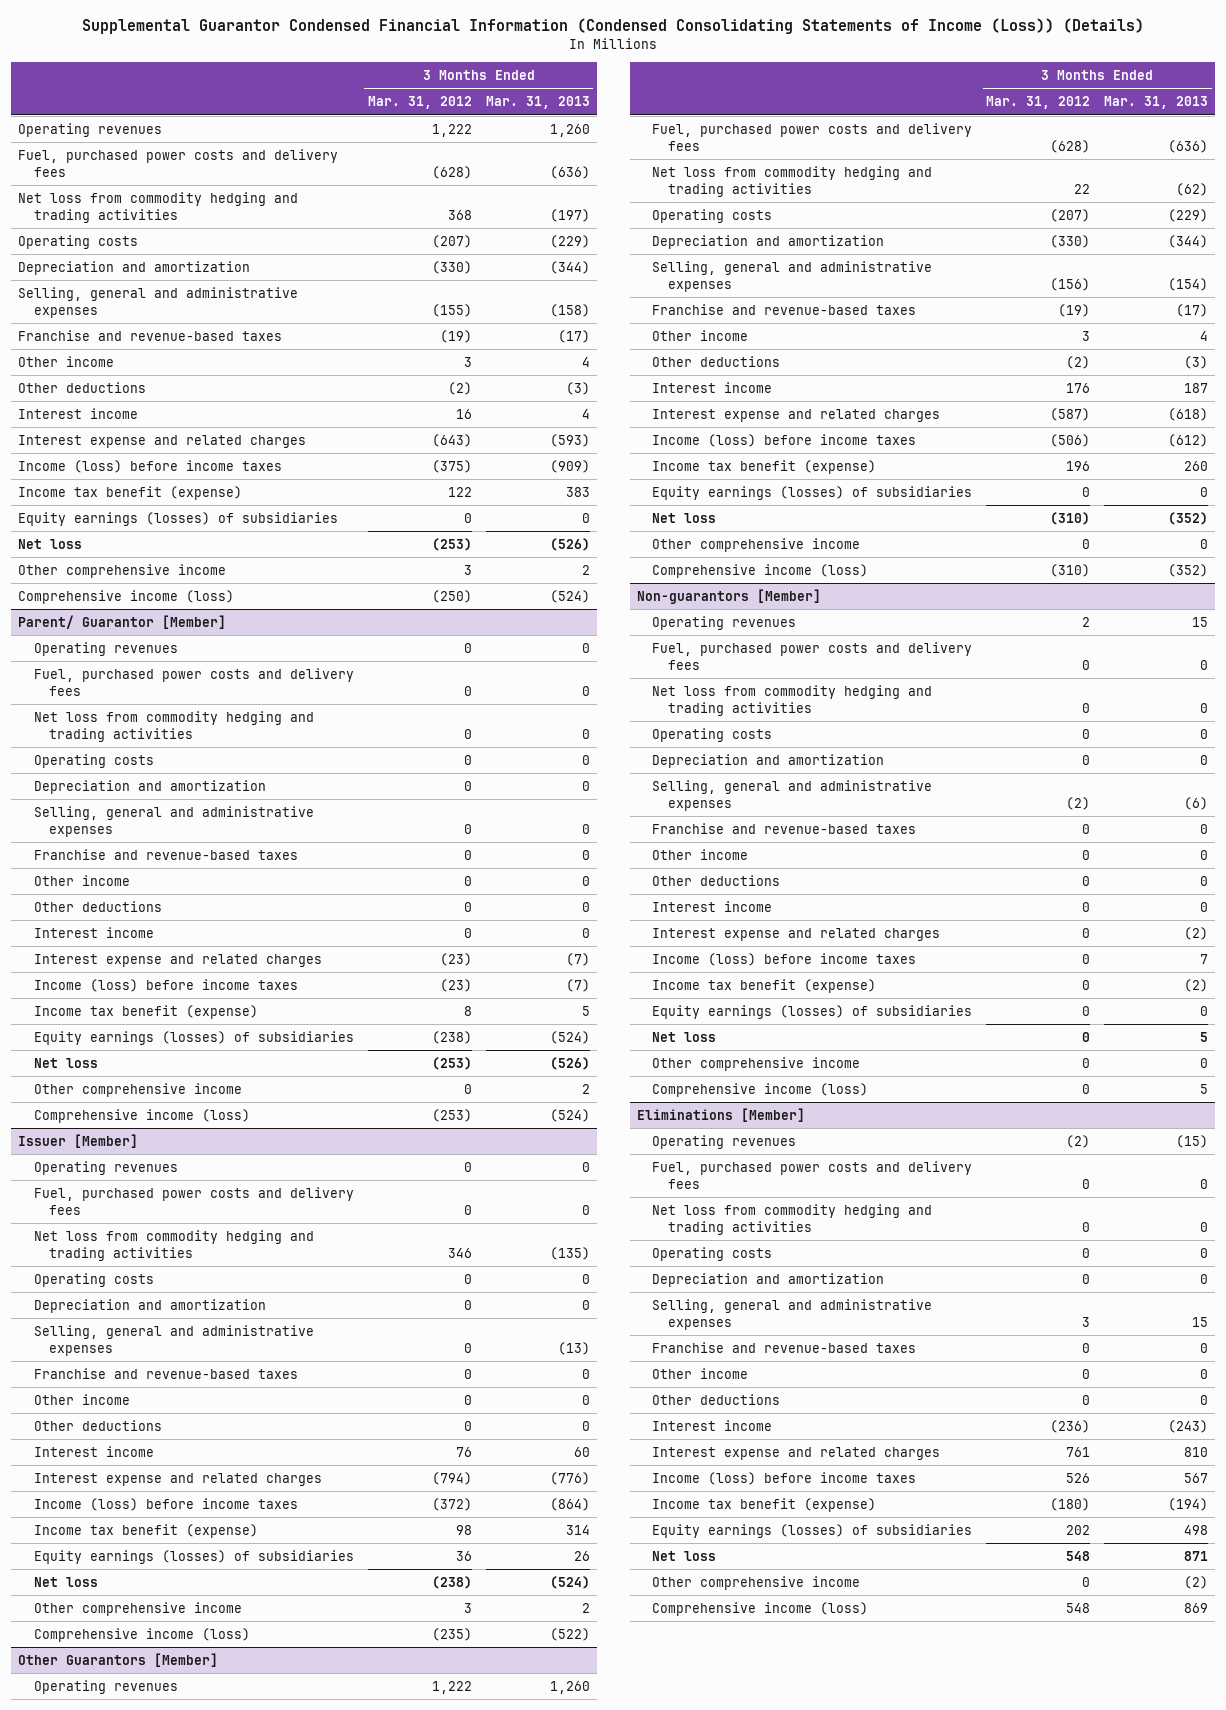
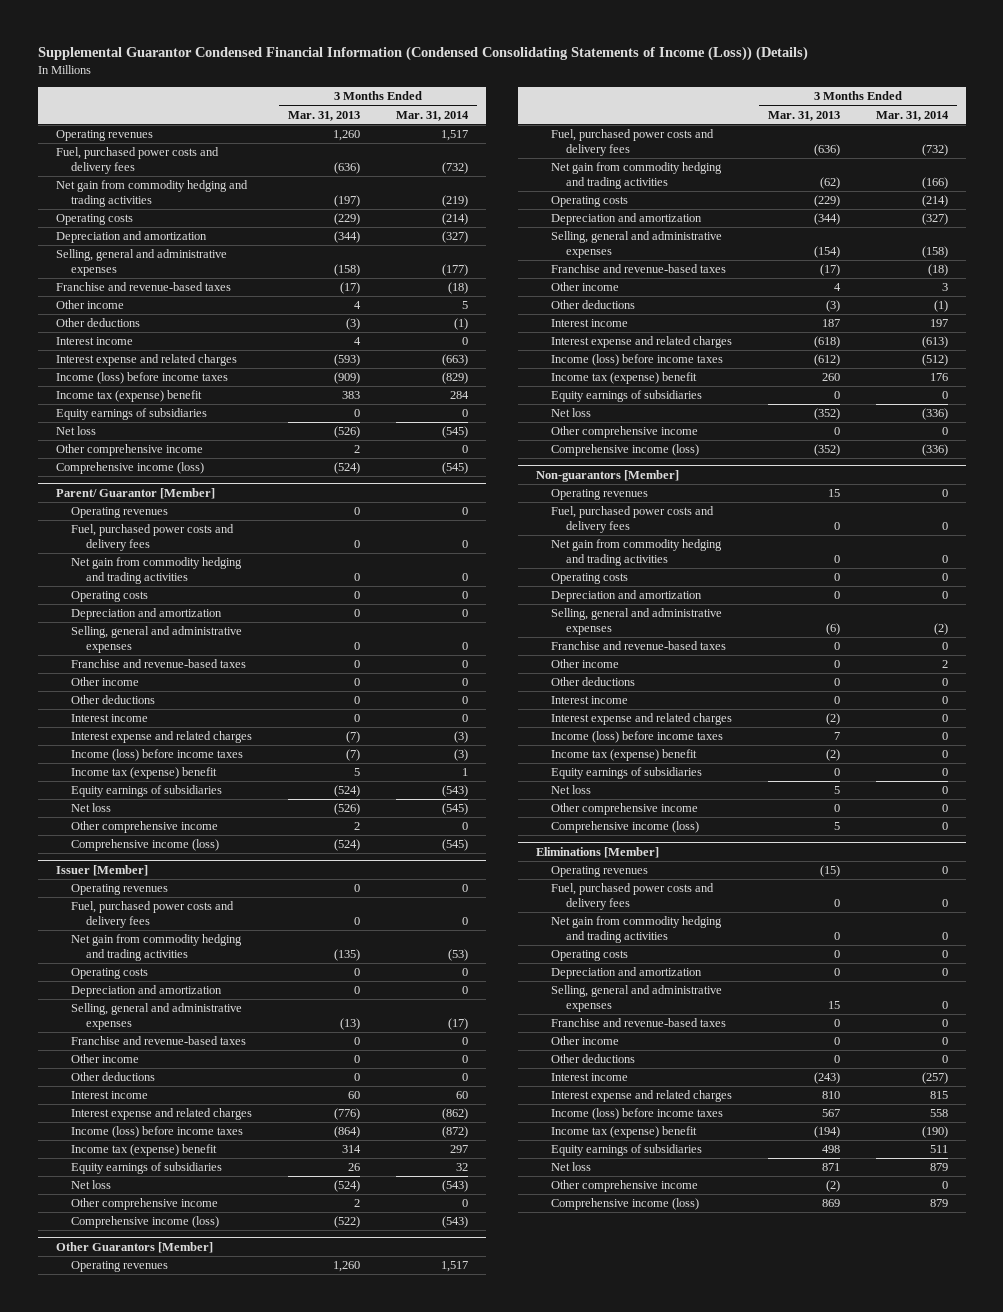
- | 3 Months Ended Mar. 31, 2012 | 3 Months Ended Mar. 31, 2013
+ | 3 Months Ended Mar. 31, 2013 | 3 Months Ended Mar. 31, 2014
- Net loss from commodity hedging and trading activities | 368 | (197)
+ Net gain from commodity hedging and trading activities | (197) | (219)
- Income tax benefit (expense) | 122 | 383
- Equity earnings (losses) of subsidiaries | 0 | 0
+ Income tax (expense) benefit | 383 | 284
+ Equity earnings of subsidiaries | 0 | 0
@ Parent/ Guarantor [Member]
- Net loss from commodity hedging and trading activities | 0 | 0
+ Net gain from commodity hedging and trading activities | 0 | 0
- Income tax benefit (expense) | 8 | 5
- Equity earnings (losses) of subsidiaries | (238) | (524)
+ Income tax (expense) benefit | 5 | 1
+ Equity earnings of subsidiaries | (524) | (543)
@ Issuer [Member]
- Net loss from commodity hedging and trading activities | 346 | (135)
+ Net gain from commodity hedging and trading activities | (135) | (53)
- Income tax benefit (expense) | 98 | 314
- Equity earnings (losses) of subsidiaries | 36 | 26
+ Income tax (expense) benefit | 314 | 297
+ Equity earnings of subsidiaries | 26 | 32
@ Other Guarantors [Member]
- Net loss from commodity hedging and trading activities | 22 | (62)
+ Net gain from commodity hedging and trading activities | (62) | (166)
- Income tax benefit (expense) | 196 | 260
- Equity earnings (losses) of subsidiaries | 0 | 0
+ Income tax (expense) benefit | 260 | 176
+ Equity earnings of subsidiaries | 0 | 0
@ Non-guarantors [Member]
- Net loss from commodity hedging and trading activities | 0 | 0
+ Net gain from commodity hedging and trading activities | 0 | 0
- Income tax benefit (expense) | 0 | (2)
- Equity earnings (losses) of subsidiaries | 0 | 0
+ Income tax (expense) benefit | (2) | 0
+ Equity earnings of subsidiaries | 0 | 0
@ Eliminations [Member]
- Net loss from commodity hedging and trading activities | 0 | 0
+ Net gain from commodity hedging and trading activities | 0 | 0
- Income tax benefit (expense) | (180) | (194)
- Equity earnings (losses) of subsidiaries | 202 | 498
+ Income tax (expense) benefit | (194) | (190)
+ Equity earnings of subsidiaries | 498 | 511

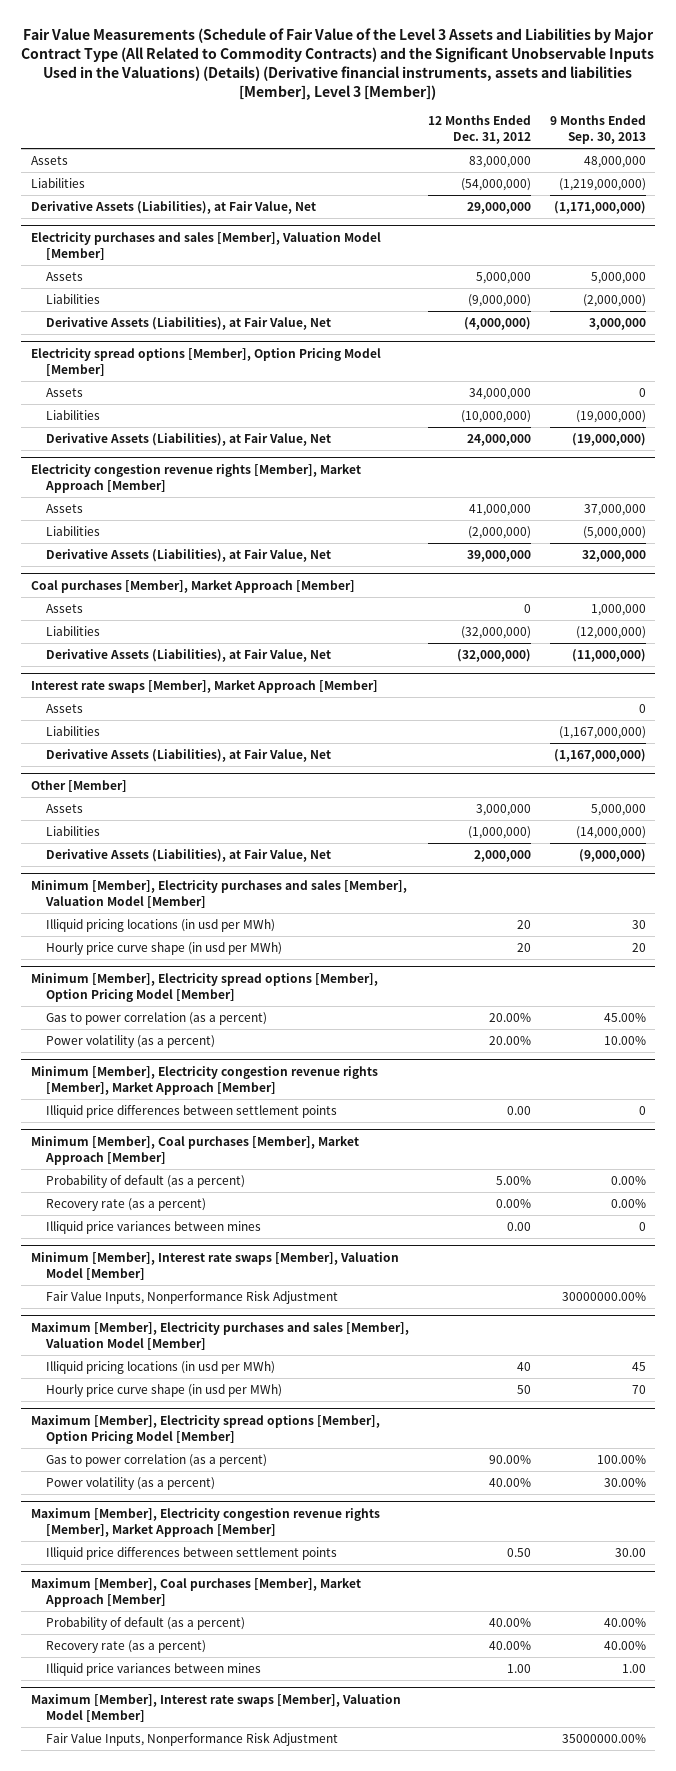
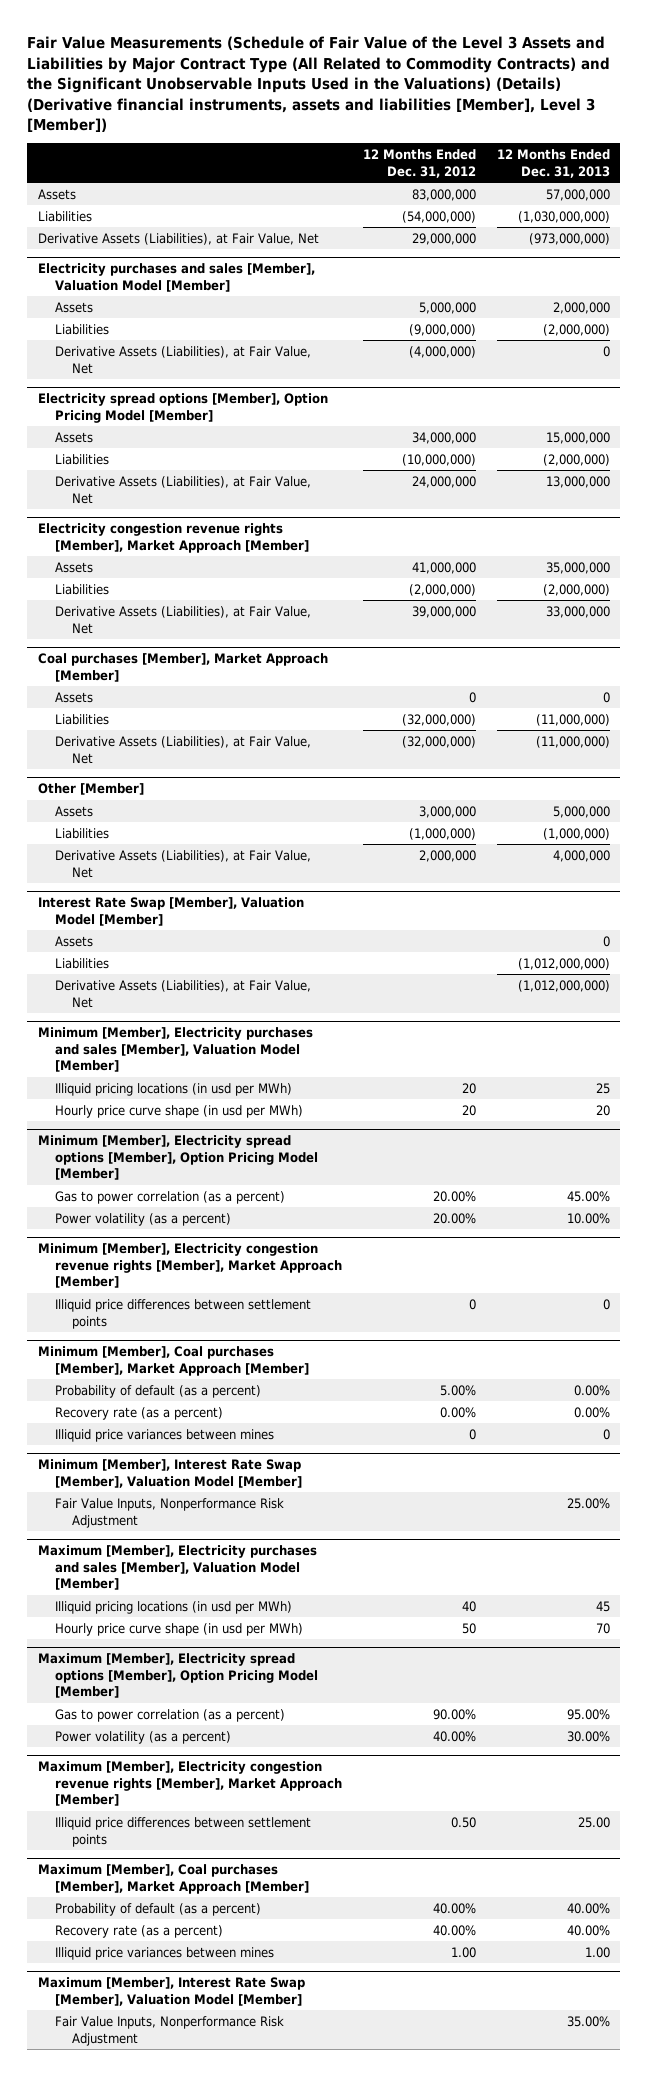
- | 12 Months Ended Dec. 31, 2012 | 9 Months Ended Sep. 30, 2013
+ | 12 Months Ended Dec. 31, 2012 | 12 Months Ended Dec. 31, 2013
- Interest rate swaps [Member], Market Approach [Member]
- Assets | | 0
- Liabilities | | (1,167,000,000)
- Derivative Assets (Liabilities), at Fair Value, Net | | (1,167,000,000)
+ Interest Rate Swap [Member], Valuation Model [Member]
+ Assets | | 0
+ Liabilities | | (1,012,000,000)
+ Derivative Assets (Liabilities), at Fair Value, Net | | (1,012,000,000)
@ Minimum [Member], Electricity congestion revenue rights [Member], Market Approach [Member]
- Illiquid price differences between settlement points | 0.00 | 0
+ Illiquid price differences between settlement points | 0 | 0
@ Minimum [Member], Coal purchases [Member], Market Approach [Member]
- Illiquid price variances between mines | 0.00 | 0
- Minimum [Member], Interest rate swaps [Member], Valuation Model [Member]
@ Minimum [Member], Coal purchases [Member], Market Approach [Member]
+ Illiquid price variances between mines | 0 | 0
+ Minimum [Member], Interest Rate Swap [Member], Valuation Model [Member]
- Maximum [Member], Interest rate swaps [Member], Valuation Model [Member]
+ Maximum [Member], Interest Rate Swap [Member], Valuation Model [Member]

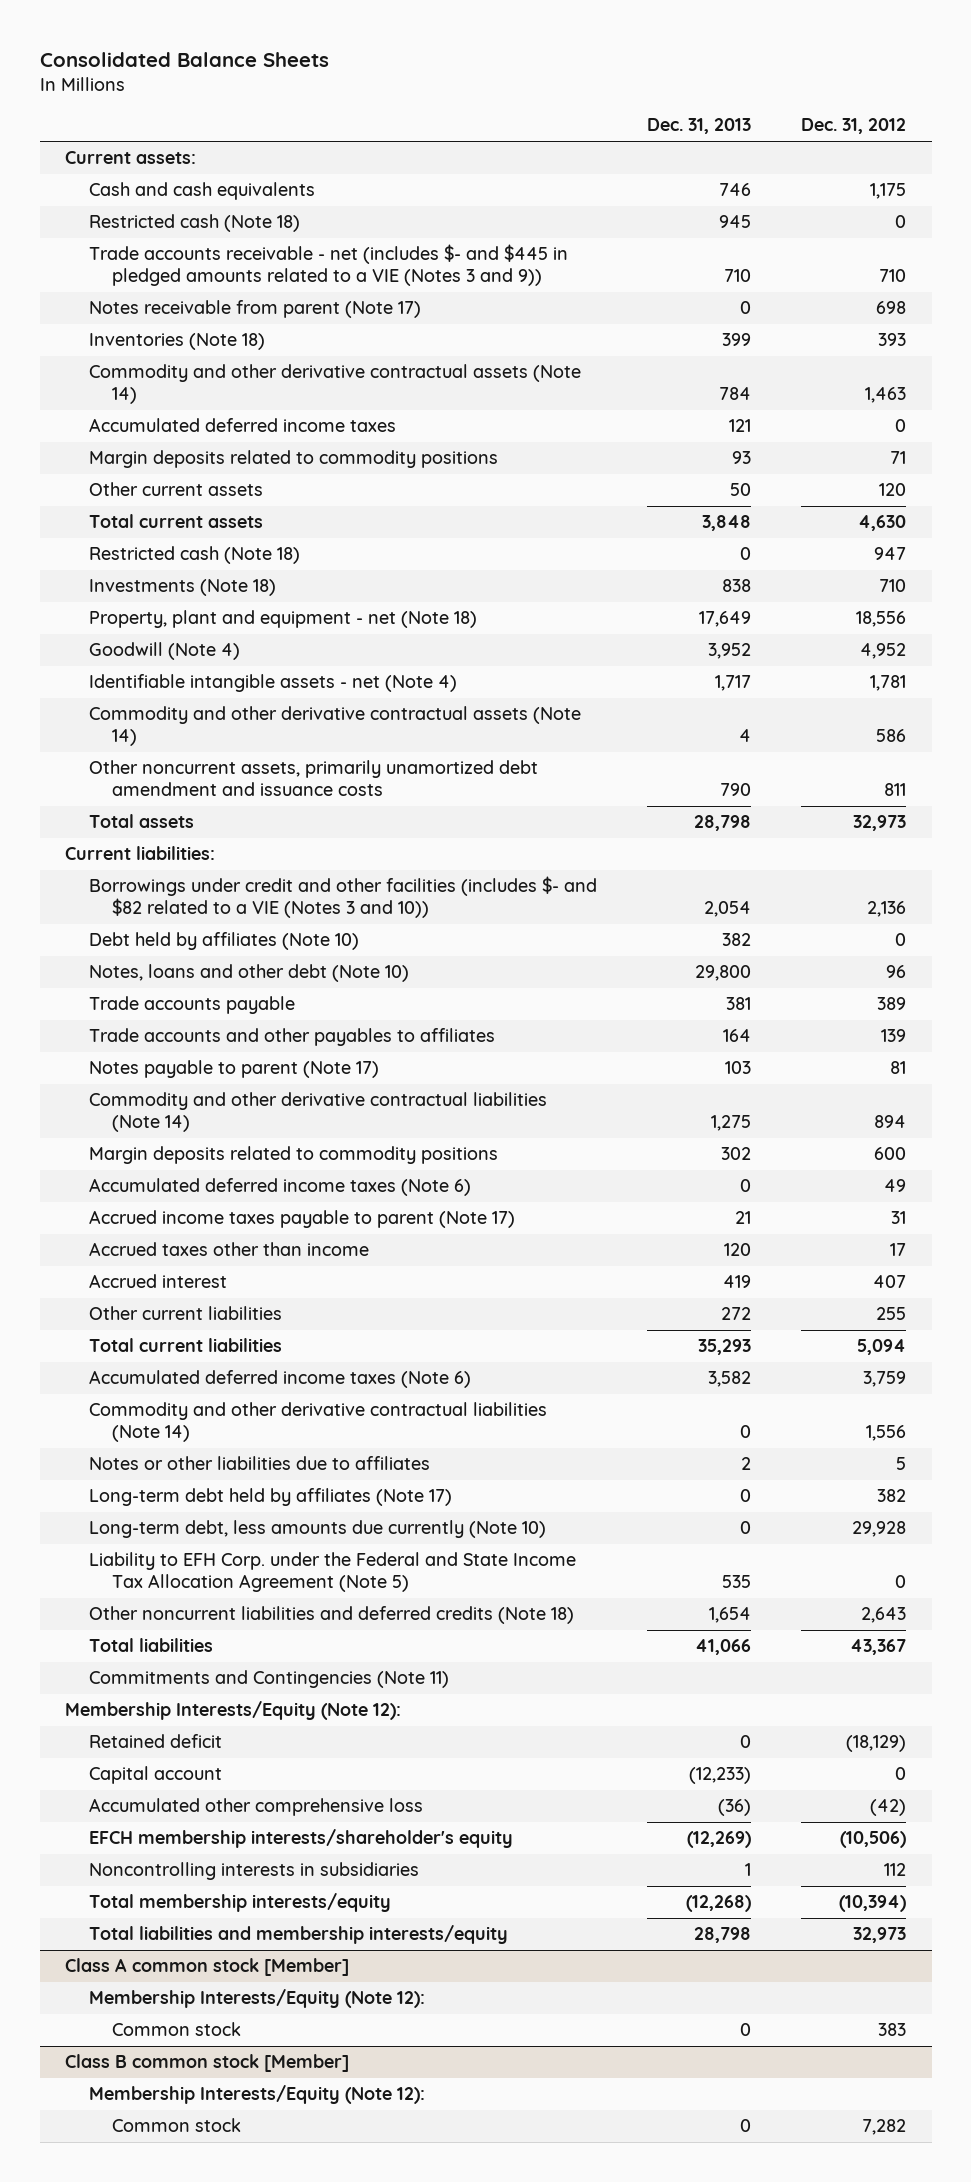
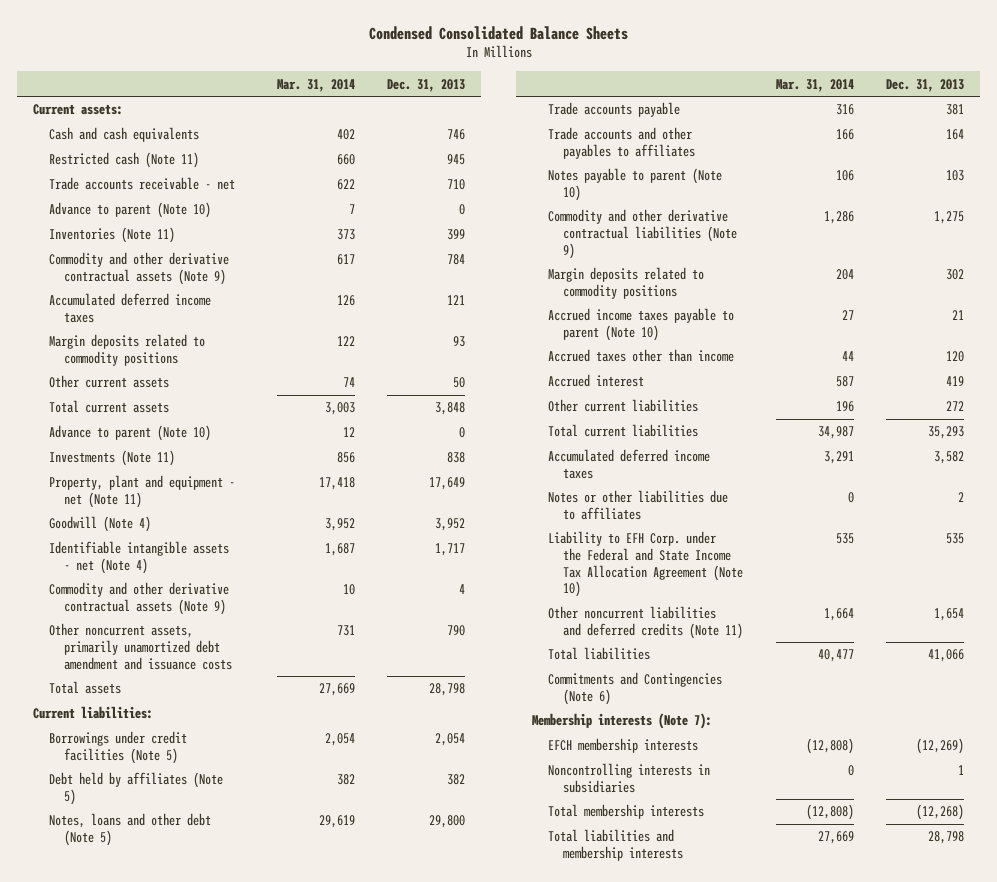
- Consolidated Balance Sheets
+ Condensed Consolidated Balance Sheets
- | Dec. 31, 2013 | Dec. 31, 2012
+ | Mar. 31, 2014 | Dec. 31, 2013
- Restricted cash (Note 18) | 945 | 0
- Trade accounts receivable - net (includes $- and $445 in pledged amounts related to a VIE (Notes 3 and 9)) | 710 | 710
- Notes receivable from parent (Note 17) | 0 | 698
- Inventories (Note 18) | 399 | 393
- Commodity and other derivative contractual assets (Note 14) | 784 | 1,463
+ Restricted cash (Note 11) | 660 | 945
+ Trade accounts receivable - net | 622 | 710
+ Advance to parent (Note 10) | 7 | 0
+ Inventories (Note 11) | 373 | 399
+ Commodity and other derivative contractual assets (Note 9) | 617 | 784
- Restricted cash (Note 18) | 0 | 947
- Investments (Note 18) | 838 | 710
- Property, plant and equipment - net (Note 18) | 17,649 | 18,556
+ Advance to parent (Note 10) | 12 | 0
+ Investments (Note 11) | 856 | 838
+ Property, plant and equipment - net (Note 11) | 17,418 | 17,649
- Commodity and other derivative contractual assets (Note 14) | 4 | 586
+ Commodity and other derivative contractual assets (Note 9) | 10 | 4
- Borrowings under credit and other facilities (includes $- and $82 related to a VIE (Notes 3 and 10)) | 2,054 | 2,136
- Debt held by affiliates (Note 10) | 382 | 0
- Notes, loans and other debt (Note 10) | 29,800 | 96
+ Borrowings under credit facilities (Note 5) | 2,054 | 2,054
+ Debt held by affiliates (Note 5) | 382 | 382
+ Notes, loans and other debt (Note 5) | 29,619 | 29,800
- Notes payable to parent (Note 17) | 103 | 81
- Commodity and other derivative contractual liabilities (Note 14) | 1,275 | 894
+ Notes payable to parent (Note 10) | 106 | 103
+ Commodity and other derivative contractual liabilities (Note 9) | 1,286 | 1,275
- Accumulated deferred income taxes (Note 6) | 0 | 49
- Accrued income taxes payable to parent (Note 17) | 21 | 31
+ Accrued income taxes payable to parent (Note 10) | 27 | 21
- Accumulated deferred income taxes (Note 6) | 3,582 | 3,759
- Commodity and other derivative contractual liabilities (Note 14) | 0 | 1,556
+ Accumulated deferred income taxes | 3,291 | 3,582
- Long-term debt held by affiliates (Note 17) | 0 | 382
- Long-term debt, less amounts due currently (Note 10) | 0 | 29,928
- Liability to EFH Corp. under the Federal and State Income Tax Allocation Agreement (Note 5) | 535 | 0
- Other noncurrent liabilities and deferred credits (Note 18) | 1,654 | 2,643
+ Liability to EFH Corp. under the Federal and State Income Tax Allocation Agreement (Note 10) | 535 | 535
+ Other noncurrent liabilities and deferred credits (Note 11) | 1,664 | 1,654
- Commitments and Contingencies (Note 11)
- Membership Interests/Equity (Note 12):
- Retained deficit | 0 | (18,129)
- Capital account | (12,233) | 0
- Accumulated other comprehensive loss | (36) | (42)
- EFCH membership interests/shareholder's equity | (12,269) | (10,506)
+ Commitments and Contingencies (Note 6)
+ Membership interests (Note 7):
+ EFCH membership interests | (12,808) | (12,269)
- Total membership interests/equity | (12,268) | (10,394)
- Total liabilities and membership interests/equity | 28,798 | 32,973
- Class A common stock [Member]
- Membership Interests/Equity (Note 12):
- Common stock | 0 | 383
- Class B common stock [Member]
- Membership Interests/Equity (Note 12):
- Common stock | 0 | 7,282
+ Total membership interests | (12,808) | (12,268)
+ Total liabilities and membership interests | 27,669 | 28,798

